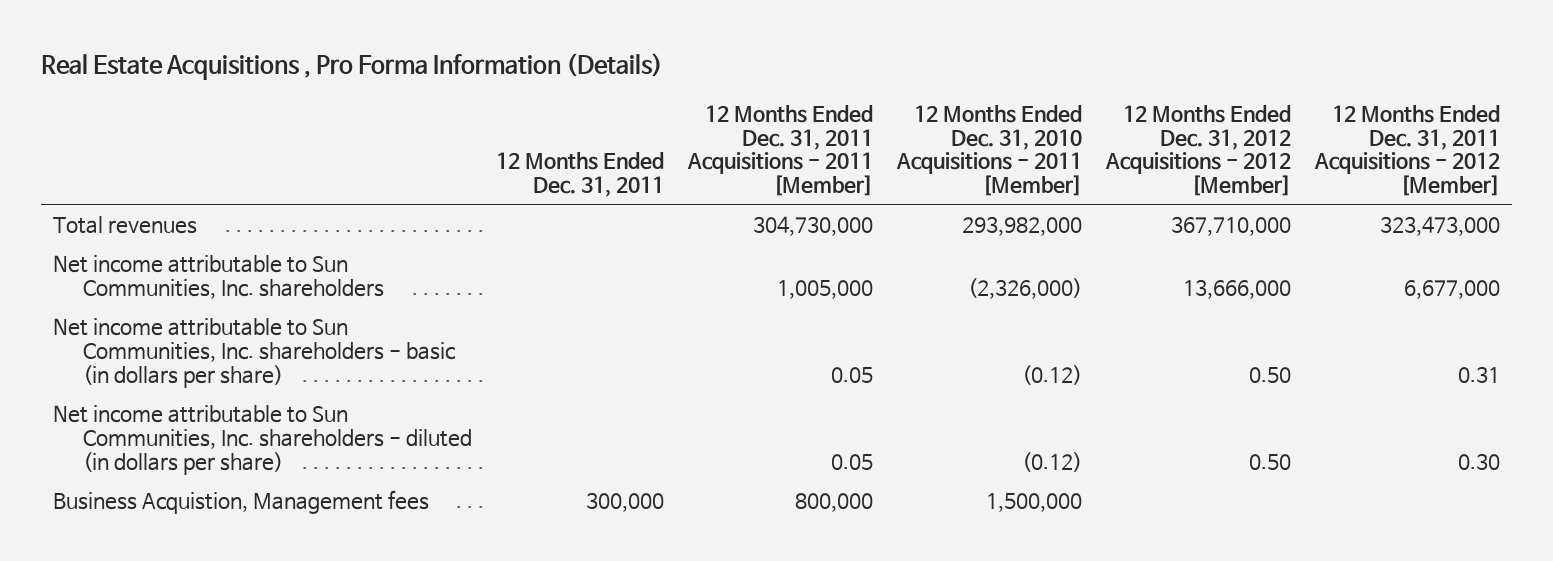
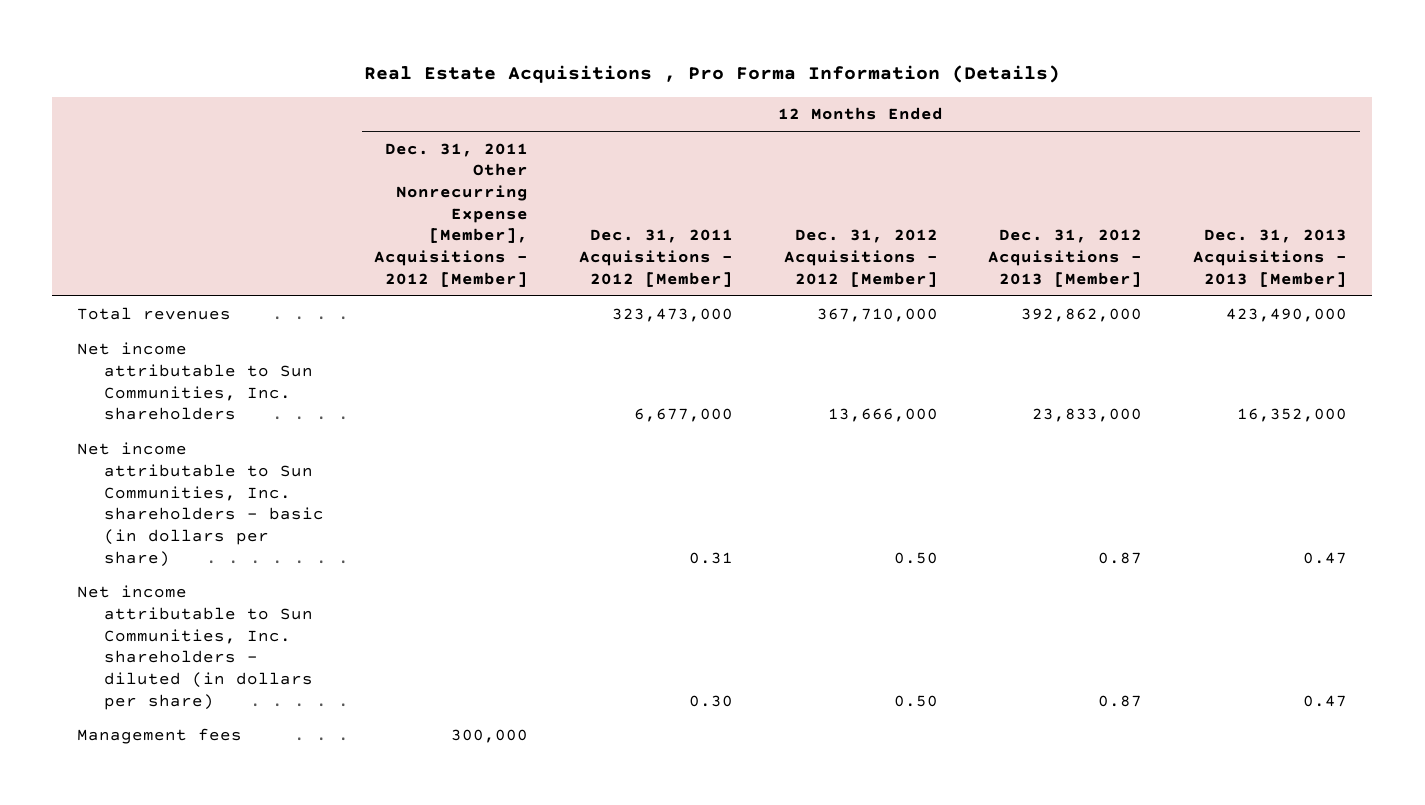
- | 12 Months Ended Dec. 31, 2011 | 12 Months Ended Dec. 31, 2011 Acquisitions - 2011 [Member] | 12 Months Ended Dec. 31, 2010 Acquisitions - 2011 [Member] | 12 Months Ended Dec. 31, 2012 Acquisitions - 2012 [Member] | 12 Months Ended Dec. 31, 2011 Acquisitions - 2012 [Member]
+ | 12 Months Ended Dec. 31, 2011 Other Nonrecurring Expense [Member], Acquisitions - 2012 [Member] | 12 Months Ended Dec. 31, 2011 Acquisitions - 2012 [Member] | 12 Months Ended Dec. 31, 2012 Acquisitions - 2012 [Member] | 12 Months Ended Dec. 31, 2012 Acquisitions - 2013 [Member] | 12 Months Ended Dec. 31, 2013 Acquisitions - 2013 [Member]
- Business Acquistion, Management fees | 300,000 | 800,000 | 1,500,000 | |
+ Management fees | 300,000 | | | |

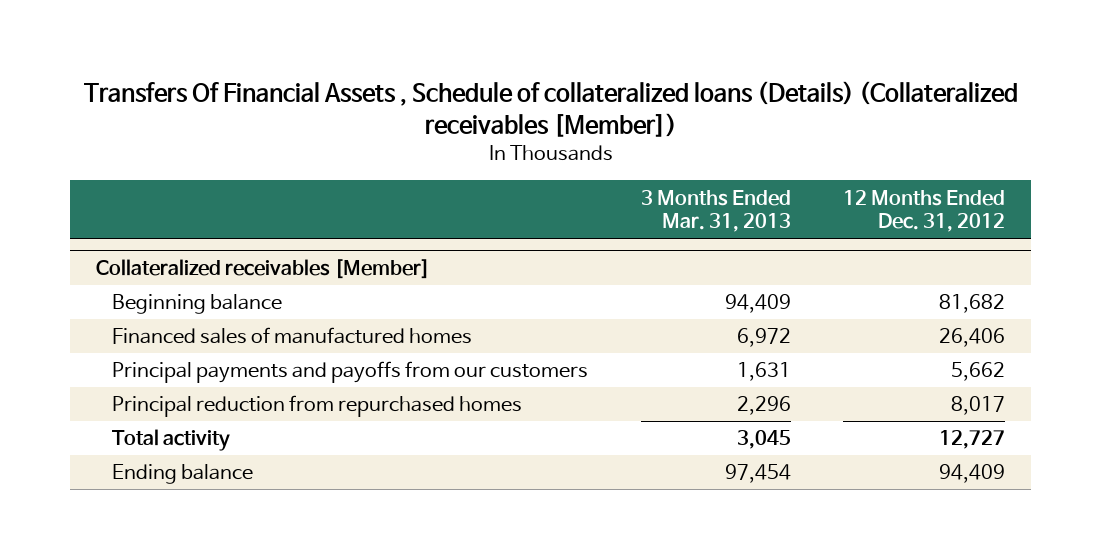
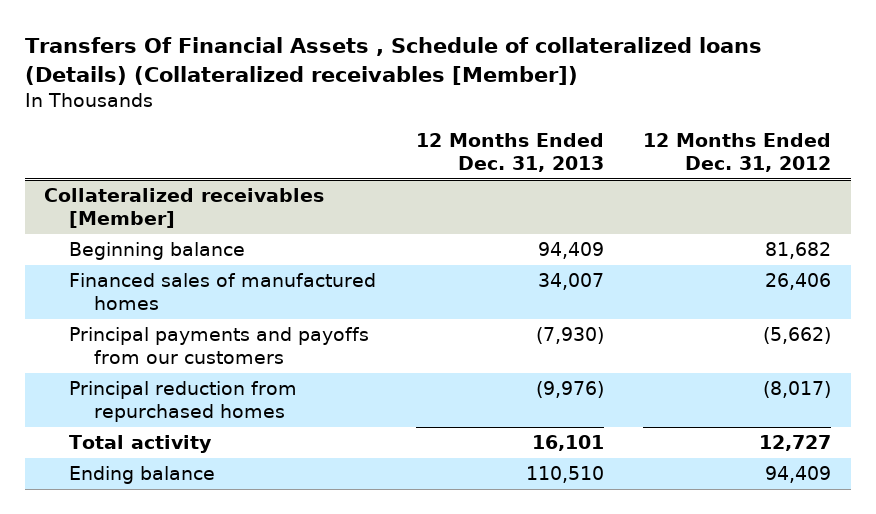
- | 3 Months Ended Mar. 31, 2013 | 12 Months Ended Dec. 31, 2012
+ | 12 Months Ended Dec. 31, 2013 | 12 Months Ended Dec. 31, 2012
@ Collateralized receivables [Member]
- Principal payments and payoffs from our customers | 1,631 | 5,662
- Principal reduction from repurchased homes | 2,296 | 8,017
+ Principal payments and payoffs from our customers | (7,930) | (5,662)
+ Principal reduction from repurchased homes | (9,976) | (8,017)

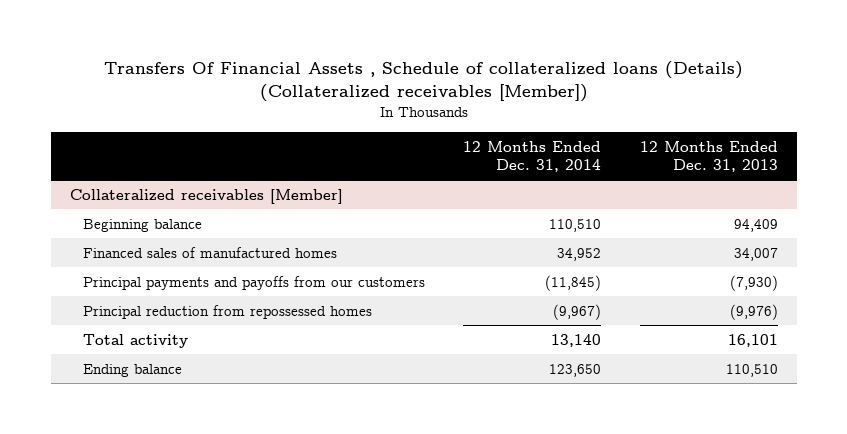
- | 12 Months Ended Dec. 31, 2013 | 12 Months Ended Dec. 31, 2012
+ | 12 Months Ended Dec. 31, 2014 | 12 Months Ended Dec. 31, 2013
@ Collateralized receivables [Member]
- Principal reduction from repurchased homes | (9,976) | (8,017)
+ Principal reduction from repossessed homes | (9,967) | (9,976)

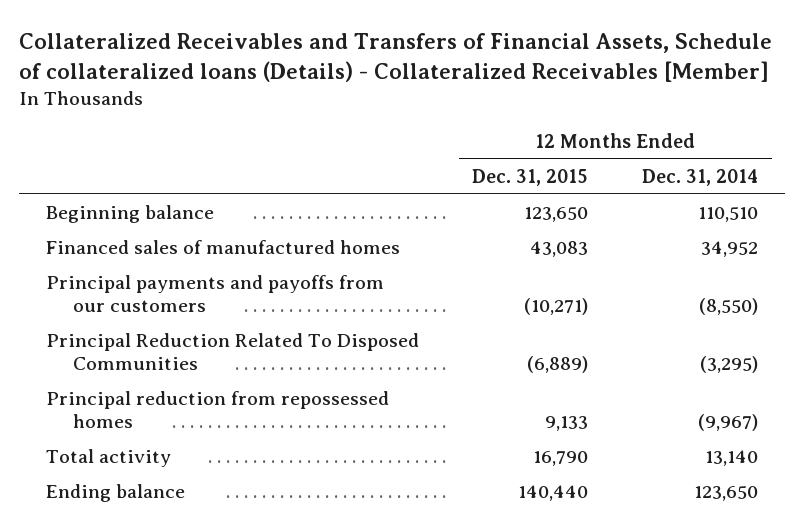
- Transfers Of Financial Assets , Schedule of collateralized loans (Details) (Collateralized receivables [Member])
+ Collateralized Receivables and Transfers of Financial Assets, Schedule of collateralized loans (Details) - Collateralized Receivables [Member]
- | 12 Months Ended Dec. 31, 2014 | 12 Months Ended Dec. 31, 2013
+ | 12 Months Ended Dec. 31, 2015 | 12 Months Ended Dec. 31, 2014
- Collateralized receivables [Member]
- Principal payments and payoffs from our customers | (11,845) | (7,930)
+ Principal payments and payoffs from our customers | (10,271) | (8,550)
+ Principal Reduction Related To Disposed Communities | (6,889) | (3,295)

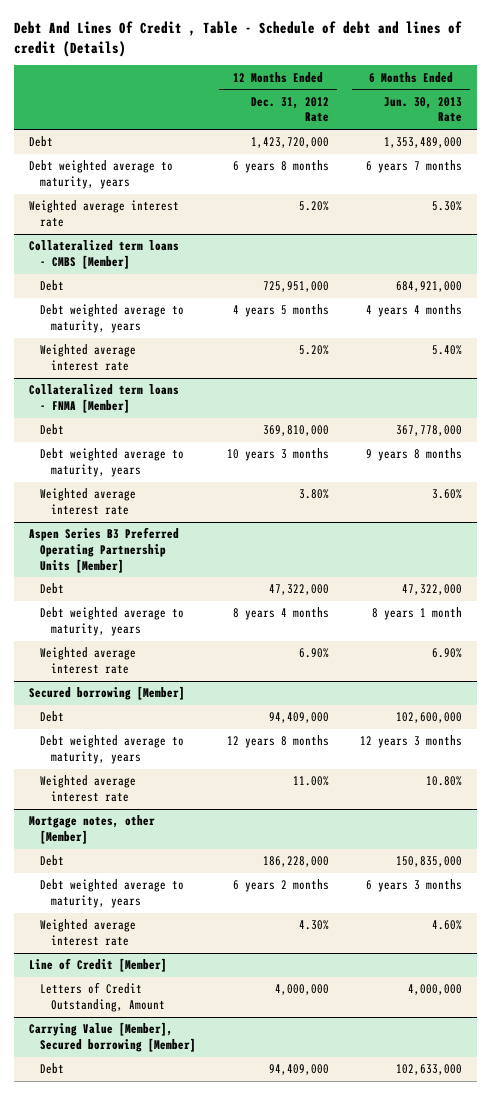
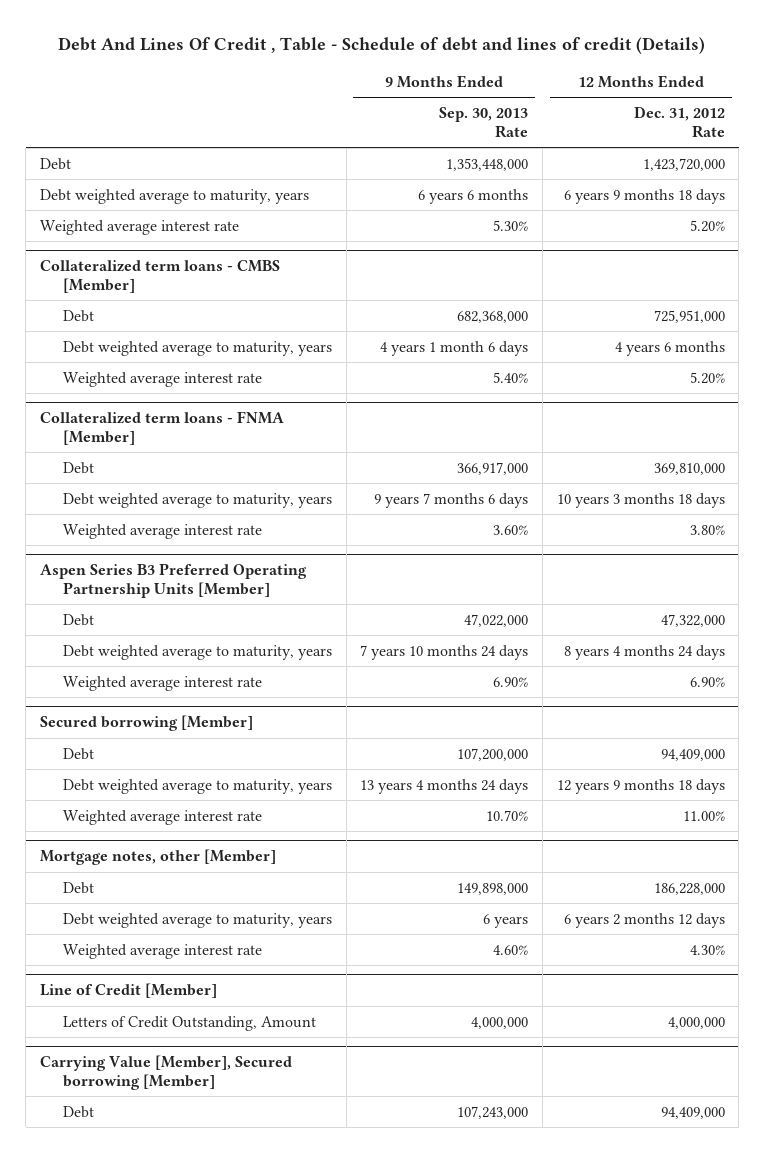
- | 12 Months Ended Dec. 31, 2012 Rate | 6 Months Ended Jun. 30, 2013 Rate
+ | 9 Months Ended Sep. 30, 2013 Rate | 12 Months Ended Dec. 31, 2012 Rate
- Debt weighted average to maturity, years | 6 years 8 months | 6 years 7 months
+ Debt weighted average to maturity, years | 6 years 6 months | 6 years 9 months 18 days
@ Collateralized term loans - CMBS [Member]
- Debt weighted average to maturity, years | 4 years 5 months | 4 years 4 months
+ Debt weighted average to maturity, years | 4 years 1 month 6 days | 4 years 6 months
@ Collateralized term loans - FNMA [Member]
- Debt weighted average to maturity, years | 10 years 3 months | 9 years 8 months
+ Debt weighted average to maturity, years | 9 years 7 months 6 days | 10 years 3 months 18 days
@ Aspen Series B3 Preferred Operating Partnership Units [Member]
- Debt weighted average to maturity, years | 8 years 4 months | 8 years 1 month
+ Debt weighted average to maturity, years | 7 years 10 months 24 days | 8 years 4 months 24 days
@ Secured borrowing [Member]
- Debt weighted average to maturity, years | 12 years 8 months | 12 years 3 months
+ Debt weighted average to maturity, years | 13 years 4 months 24 days | 12 years 9 months 18 days
@ Mortgage notes, other [Member]
- Debt weighted average to maturity, years | 6 years 2 months | 6 years 3 months
+ Debt weighted average to maturity, years | 6 years | 6 years 2 months 12 days

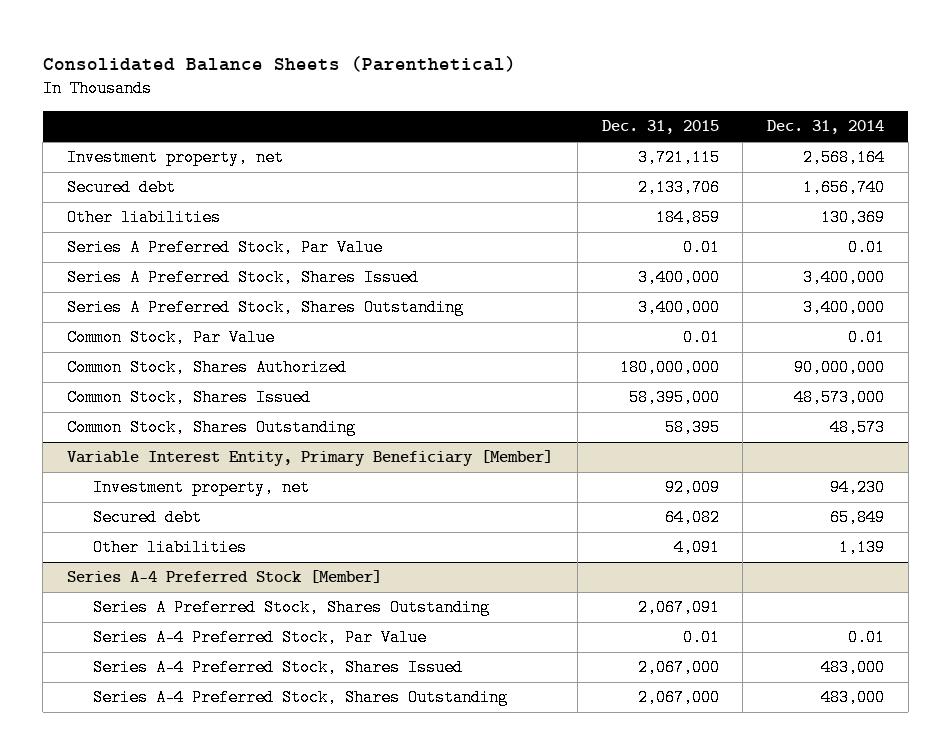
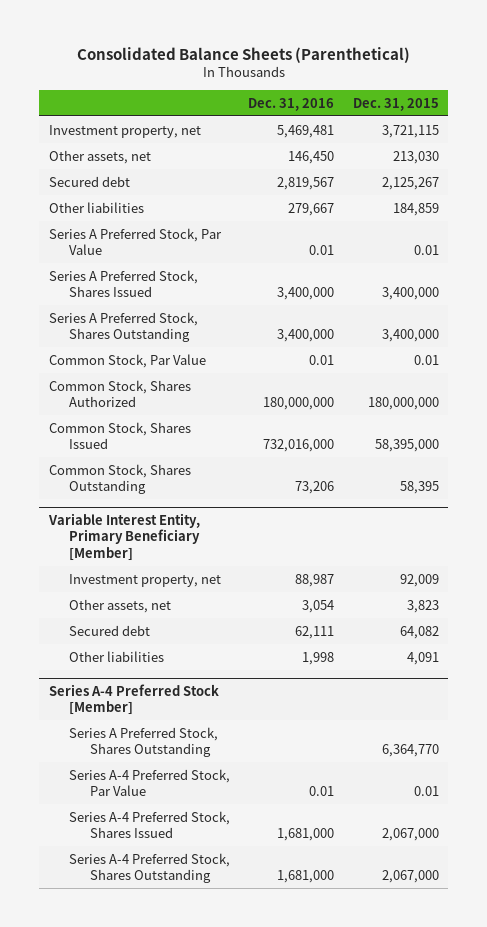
- | Dec. 31, 2015 | Dec. 31, 2014
+ | Dec. 31, 2016 | Dec. 31, 2015
- Secured debt | 2,133,706 | 1,656,740
+ Other assets, net | 146,450 | 213,030
+ Secured debt | 2,819,567 | 2,125,267
@ Variable Interest Entity, Primary Beneficiary [Member]
+ Other assets, net | 3,054 | 3,823
@ Series A-4 Preferred Stock [Member]
- Series A Preferred Stock, Shares Outstanding | 2,067,091 |
+ Series A Preferred Stock, Shares Outstanding | | 6,364,770

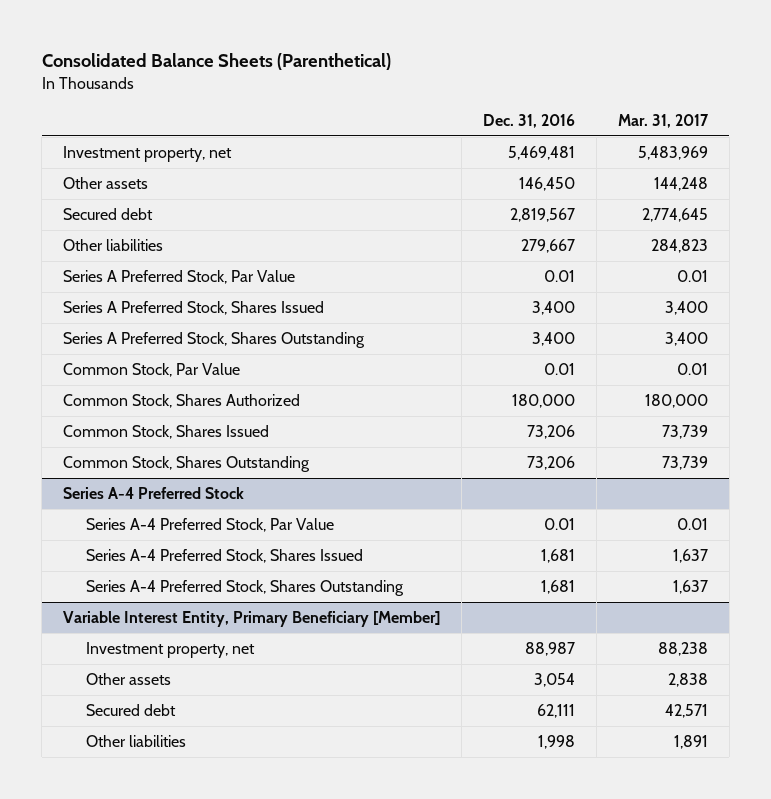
- | Dec. 31, 2016 | Dec. 31, 2015
+ | Dec. 31, 2016 | Mar. 31, 2017
- Other assets, net | 146,450 | 213,030
+ Other assets | 146,450 | 144,248
- Series A Preferred Stock, Shares Issued | 3,400,000 | 3,400,000
- Series A Preferred Stock, Shares Outstanding | 3,400,000 | 3,400,000
+ Series A Preferred Stock, Shares Issued | 3,400 | 3,400
+ Series A Preferred Stock, Shares Outstanding | 3,400 | 3,400
- Common Stock, Shares Authorized | 180,000,000 | 180,000,000
- Common Stock, Shares Issued | 732,016,000 | 58,395,000
+ Common Stock, Shares Authorized | 180,000 | 180,000
+ Common Stock, Shares Issued | 73,206 | 73,739
+ Series A-4 Preferred Stock
+ Series A-4 Preferred Stock, Par Value | 0.01 | 0.01
+ Series A-4 Preferred Stock, Shares Issued | 1,681 | 1,637
+ Series A-4 Preferred Stock, Shares Outstanding | 1,681 | 1,637
@ Variable Interest Entity, Primary Beneficiary [Member]
- Other assets, net | 3,054 | 3,823
+ Other assets | 3,054 | 2,838
- Series A-4 Preferred Stock [Member]
- Series A Preferred Stock, Shares Outstanding | | 6,364,770
- Series A-4 Preferred Stock, Par Value | 0.01 | 0.01
- Series A-4 Preferred Stock, Shares Issued | 1,681,000 | 2,067,000
- Series A-4 Preferred Stock, Shares Outstanding | 1,681,000 | 2,067,000

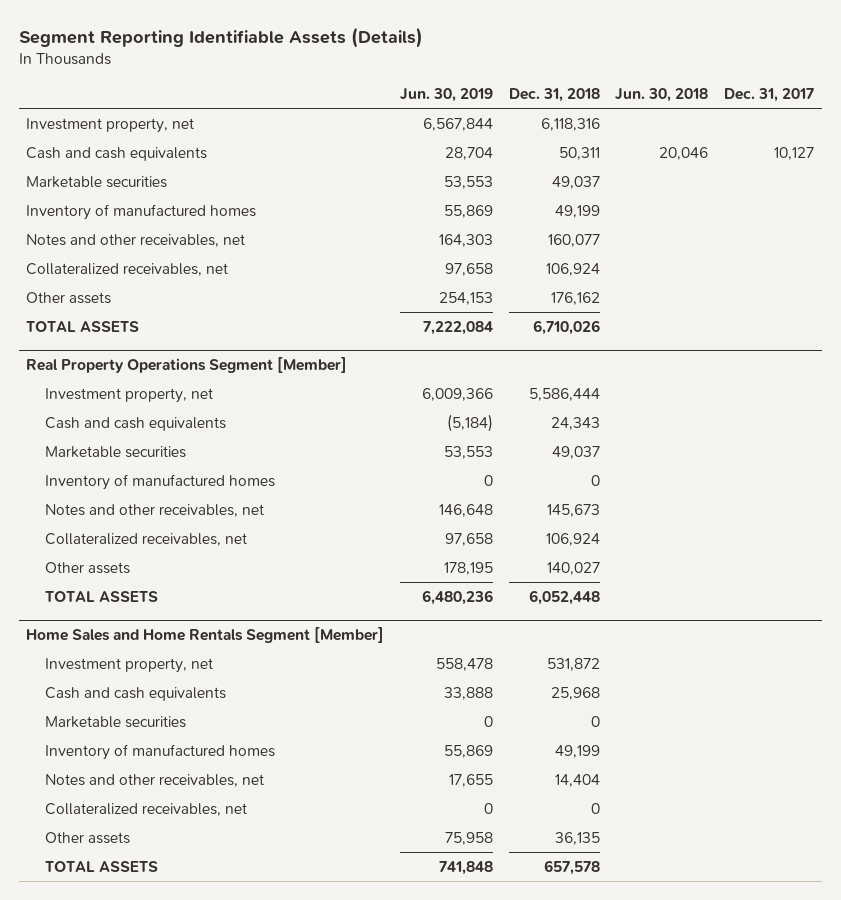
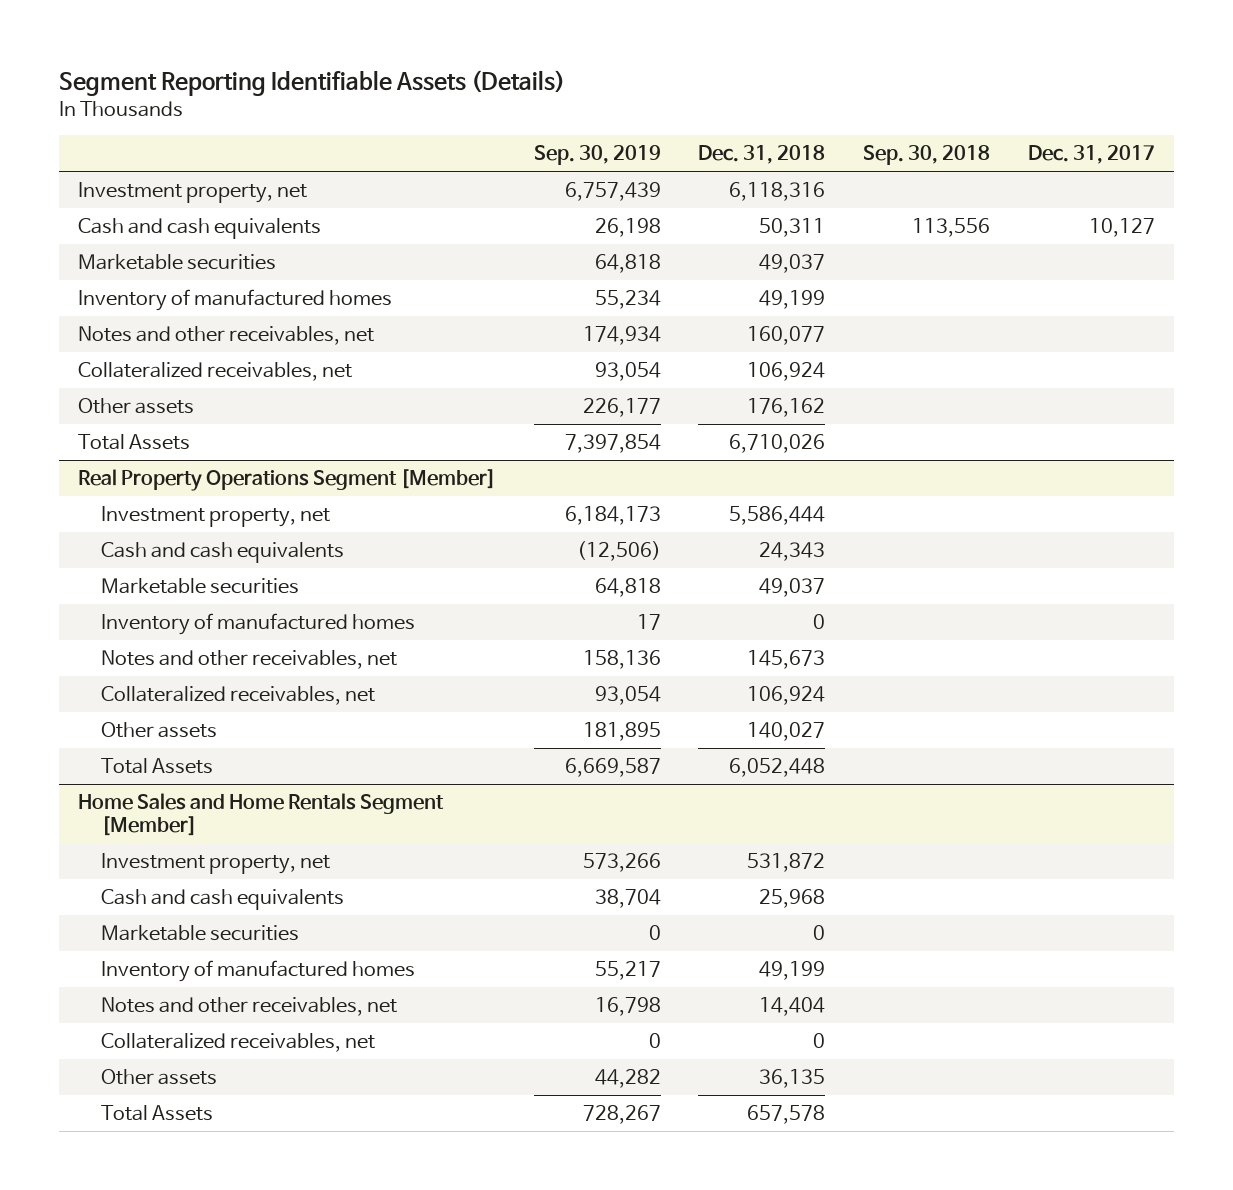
- | Jun. 30, 2019 | Dec. 31, 2018 | Jun. 30, 2018 | Dec. 31, 2017
+ | Sep. 30, 2019 | Dec. 31, 2018 | Sep. 30, 2018 | Dec. 31, 2017
- TOTAL ASSETS | 7,222,084 | 6,710,026 | |
+ Total Assets | 7,397,854 | 6,710,026 | |
@ Real Property Operations Segment [Member]
- TOTAL ASSETS | 6,480,236 | 6,052,448 | |
+ Total Assets | 6,669,587 | 6,052,448 | |
@ Home Sales and Home Rentals Segment [Member]
- TOTAL ASSETS | 741,848 | 657,578 | |
+ Total Assets | 728,267 | 657,578 | |

